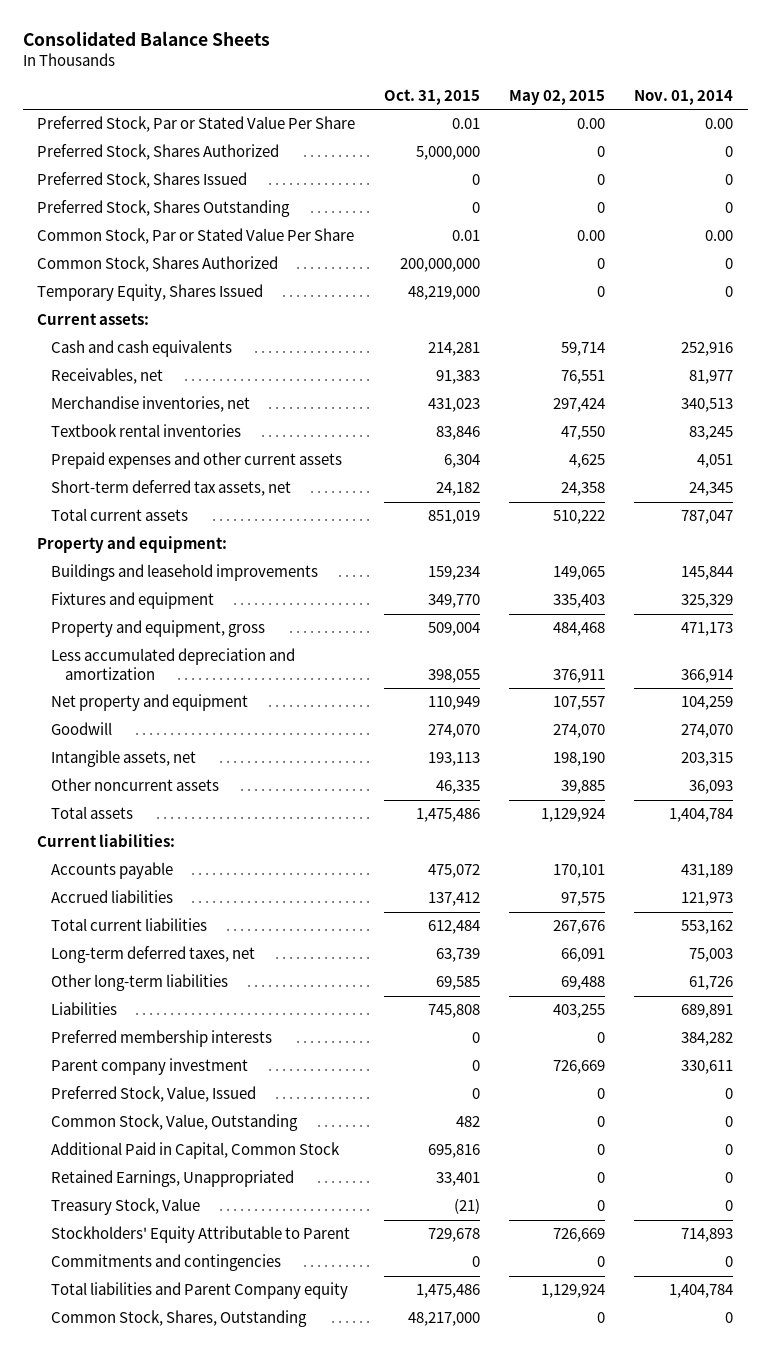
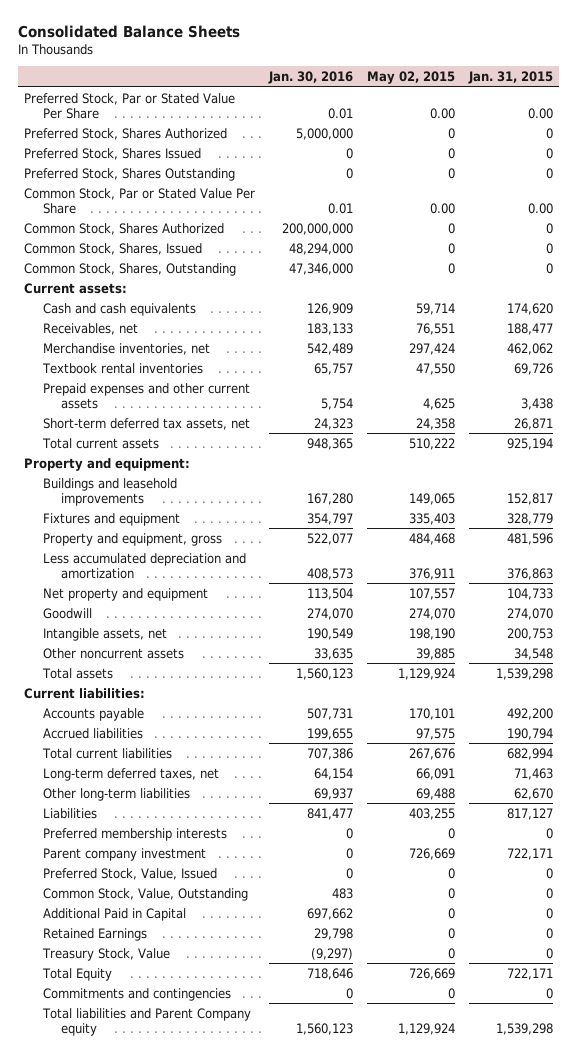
- | Oct. 31, 2015 | May 02, 2015 | Nov. 01, 2014
+ | Jan. 30, 2016 | May 02, 2015 | Jan. 31, 2015
- Temporary Equity, Shares Issued | 48,219,000 | 0 | 0
+ Common Stock, Shares, Issued | 48,294,000 | 0 | 0
moved up: Common Stock, Shares, Outstanding | 47,346,000 | 0 | 0
- Additional Paid in Capital, Common Stock | 695,816 | 0 | 0
- Retained Earnings, Unappropriated | 33,401 | 0 | 0
+ Additional Paid in Capital | 697,662 | 0 | 0
+ Retained Earnings | 29,798 | 0 | 0
- Stockholders' Equity Attributable to Parent | 729,678 | 726,669 | 714,893
+ Total Equity | 718,646 | 726,669 | 722,171

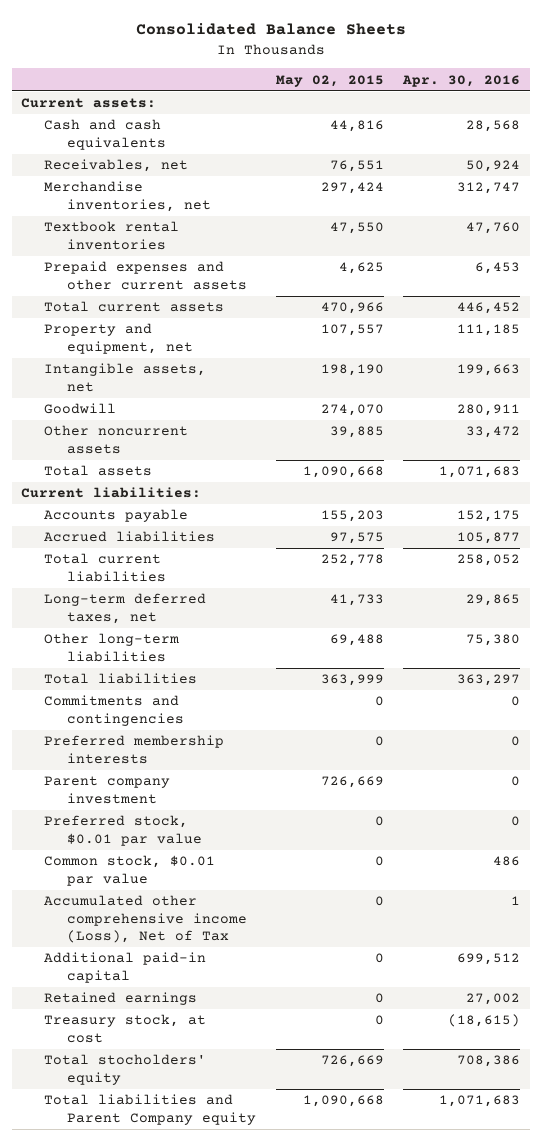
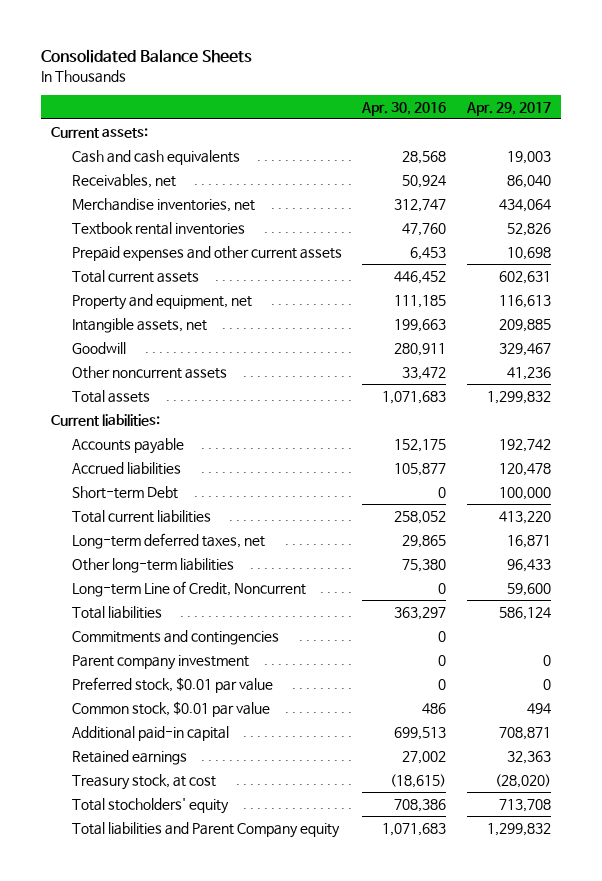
- | May 02, 2015 | Apr. 30, 2016
+ | Apr. 30, 2016 | Apr. 29, 2017
+ Short-term Debt | 0 | 100,000
+ Long-term Line of Credit, Noncurrent | 0 | 59,600
- Preferred membership interests | 0 | 0
- Accumulated other comprehensive income (Loss), Net of Tax | 0 | 1
- Additional paid-in capital | 0 | 699,512
+ Additional paid-in capital | 699,513 | 708,871

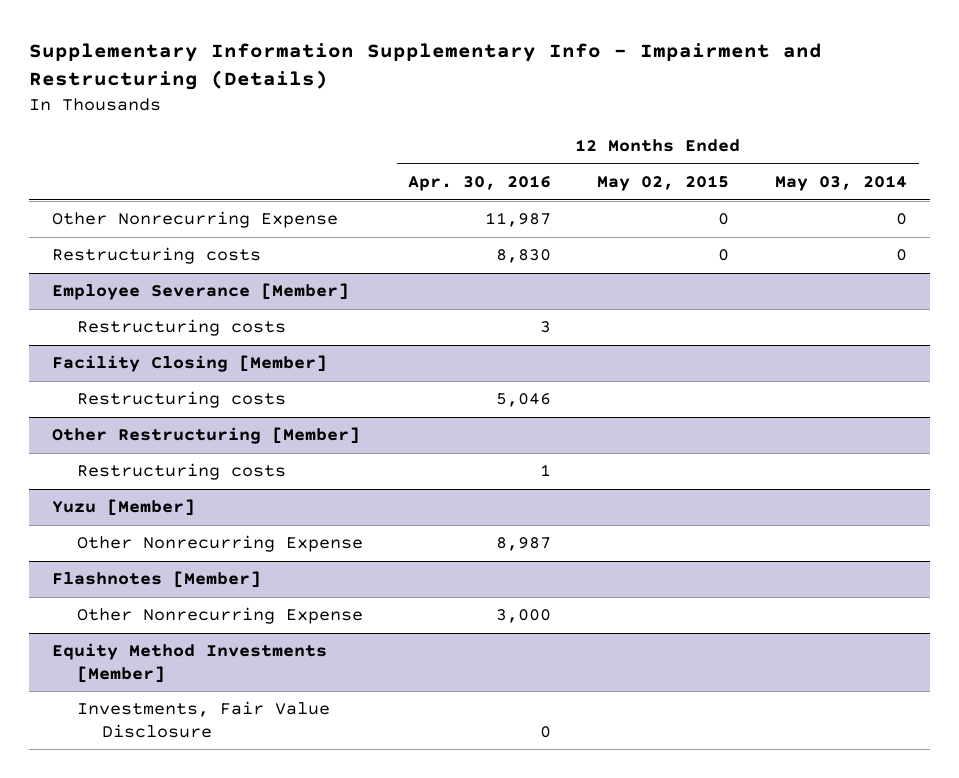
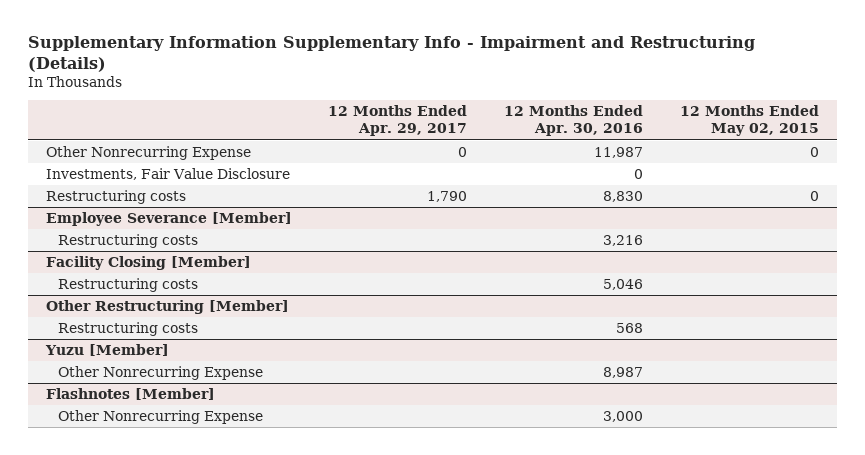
- | 12 Months Ended Apr. 30, 2016 | 12 Months Ended May 02, 2015 | 12 Months Ended May 03, 2014
+ | 12 Months Ended Apr. 29, 2017 | 12 Months Ended Apr. 30, 2016 | 12 Months Ended May 02, 2015
+ Investments, Fair Value Disclosure | | 0 |
@ Employee Severance [Member]
- Restructuring costs | 3 | |
+ Restructuring costs | | 3,216 |
@ Other Restructuring [Member]
- Restructuring costs | 1 | |
+ Restructuring costs | | 568 |
- Equity Method Investments [Member]
- Investments, Fair Value Disclosure | 0 | |

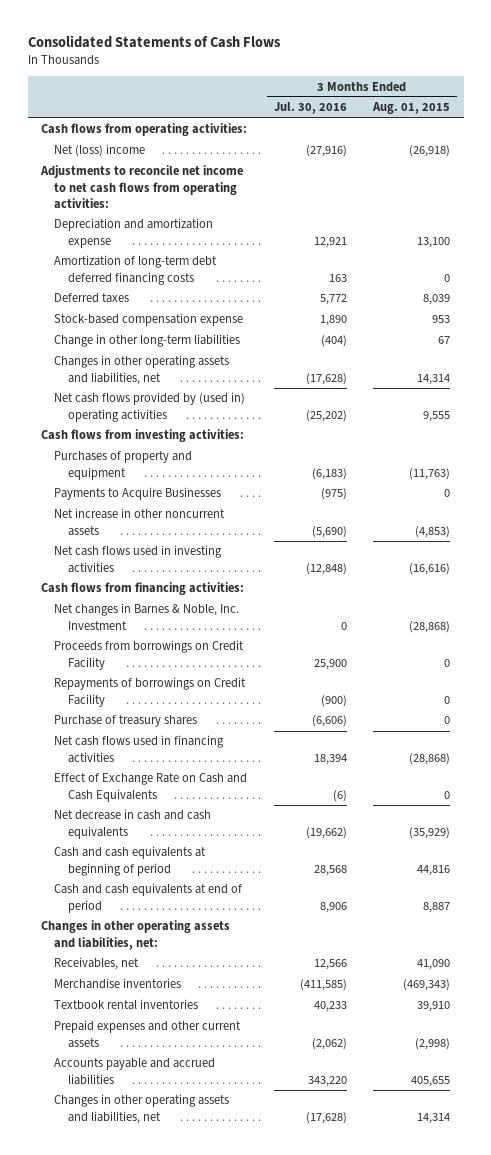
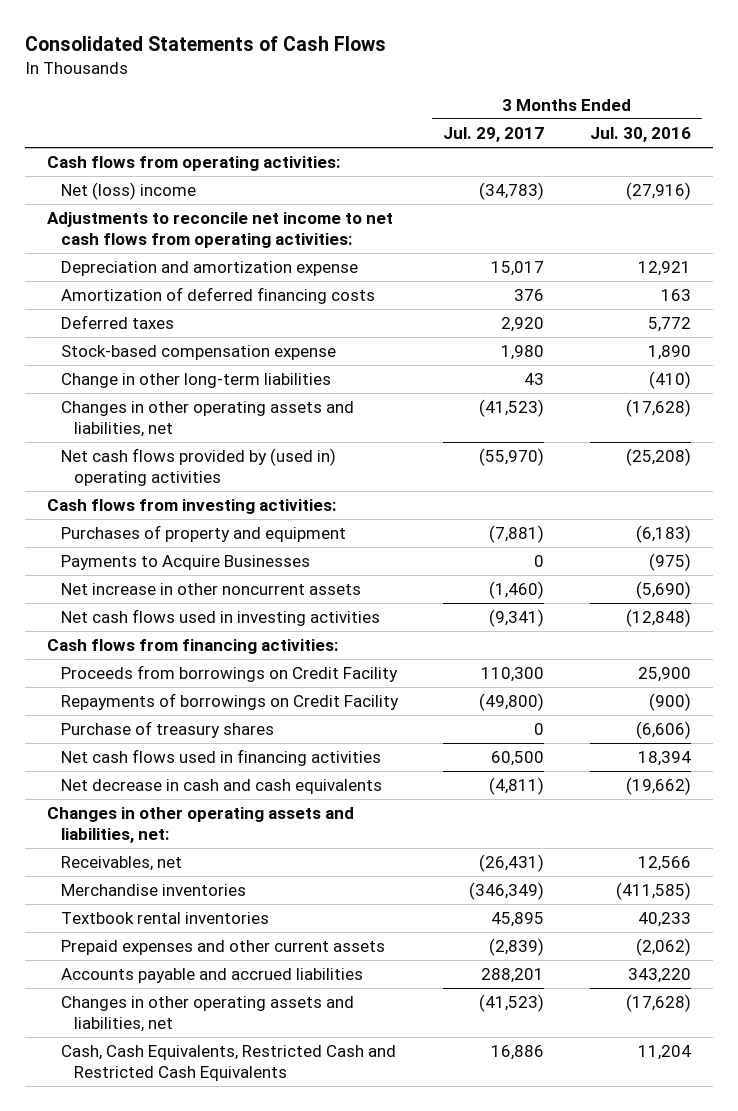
- | 3 Months Ended Jul. 30, 2016 | 3 Months Ended Aug. 01, 2015
+ | 3 Months Ended Jul. 29, 2017 | 3 Months Ended Jul. 30, 2016
- Amortization of long-term debt deferred financing costs | 163 | 0
+ Amortization of deferred financing costs | 376 | 163
- Change in other long-term liabilities | (404) | 67
+ Change in other long-term liabilities | 43 | (410)
- Net cash flows provided by (used in) operating activities | (25,202) | 9,555
+ Net cash flows provided by (used in) operating activities | (55,970) | (25,208)
- Net changes in Barnes & Noble, Inc. Investment | 0 | (28,868)
- Effect of Exchange Rate on Cash and Cash Equivalents | (6) | 0
- Cash and cash equivalents at beginning of period | 28,568 | 44,816
- Cash and cash equivalents at end of period | 8,906 | 8,887
+ Cash, Cash Equivalents, Restricted Cash and Restricted Cash Equivalents | 16,886 | 11,204

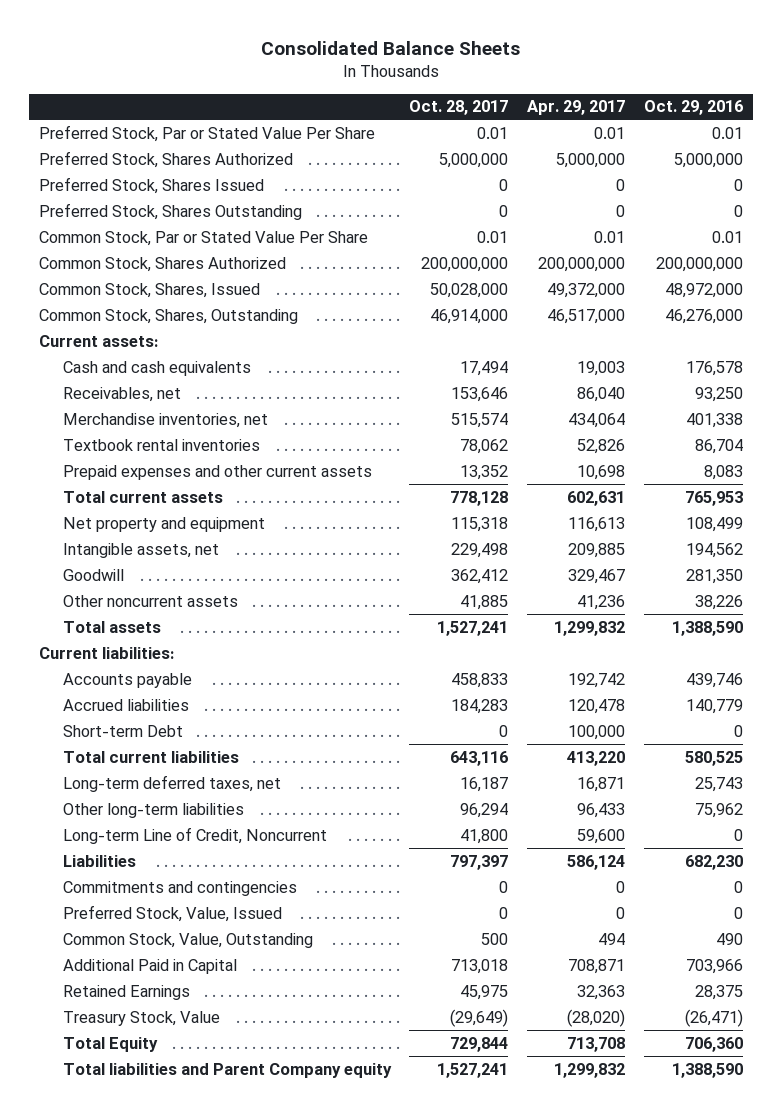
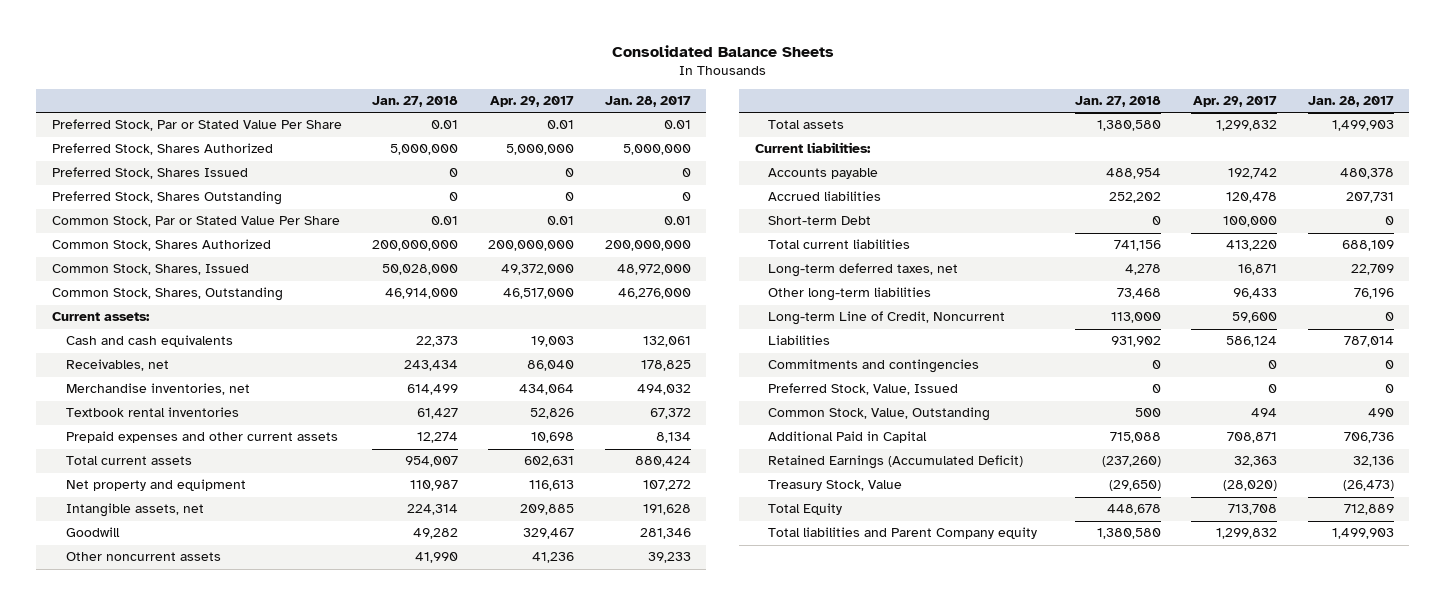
- | Oct. 28, 2017 | Apr. 29, 2017 | Oct. 29, 2016
+ | Jan. 27, 2018 | Apr. 29, 2017 | Jan. 28, 2017
- Retained Earnings | 45,975 | 32,363 | 28,375
+ Retained Earnings (Accumulated Deficit) | (237,260) | 32,363 | 32,136

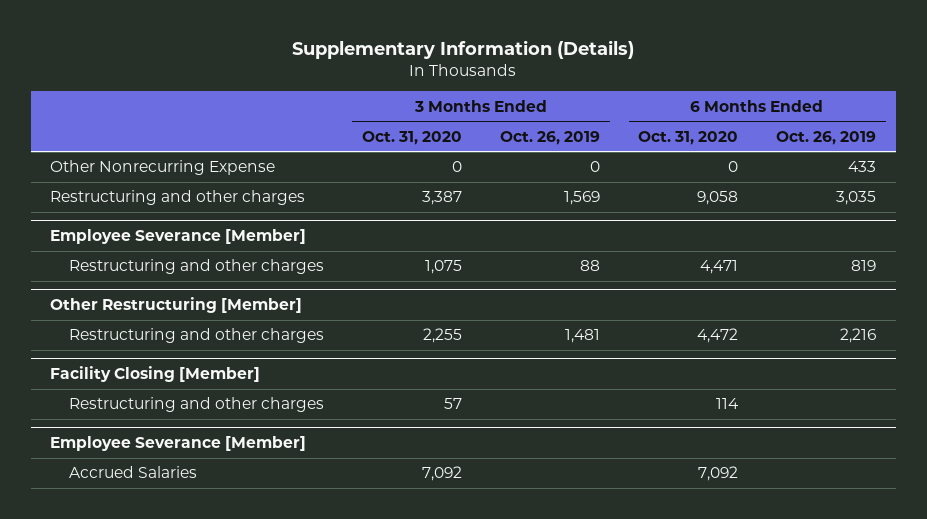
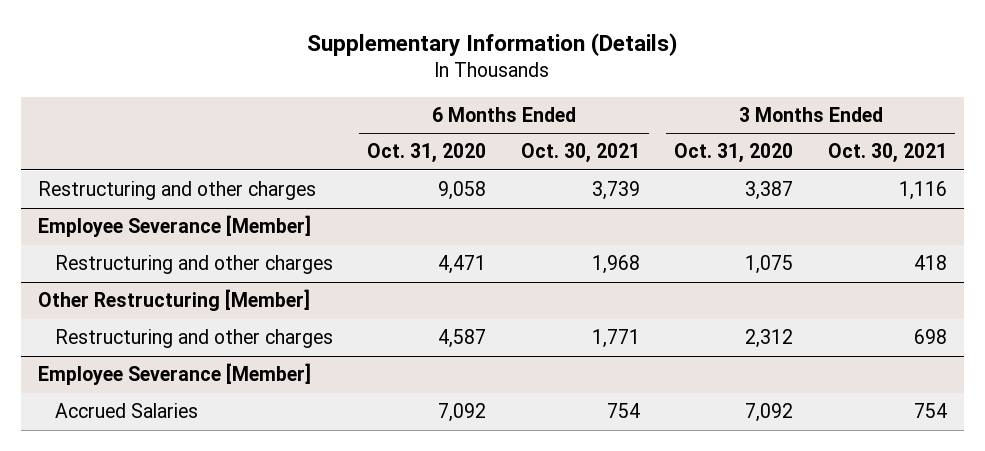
- | 3 Months Ended Oct. 31, 2020 | 3 Months Ended Oct. 26, 2019 | 6 Months Ended Oct. 31, 2020 | 6 Months Ended Oct. 26, 2019
+ | 6 Months Ended Oct. 31, 2020 | 6 Months Ended Oct. 30, 2021 | 3 Months Ended Oct. 31, 2020 | 3 Months Ended Oct. 30, 2021
- Other Nonrecurring Expense | 0 | 0 | 0 | 433
@ Other Restructuring [Member]
- Restructuring and other charges | 2,255 | 1,481 | 4,472 | 2,216
- Facility Closing [Member]
- Restructuring and other charges | 57 | | 114 |
@ Other Restructuring [Member]
+ Restructuring and other charges | 4,587 | 1,771 | 2,312 | 698

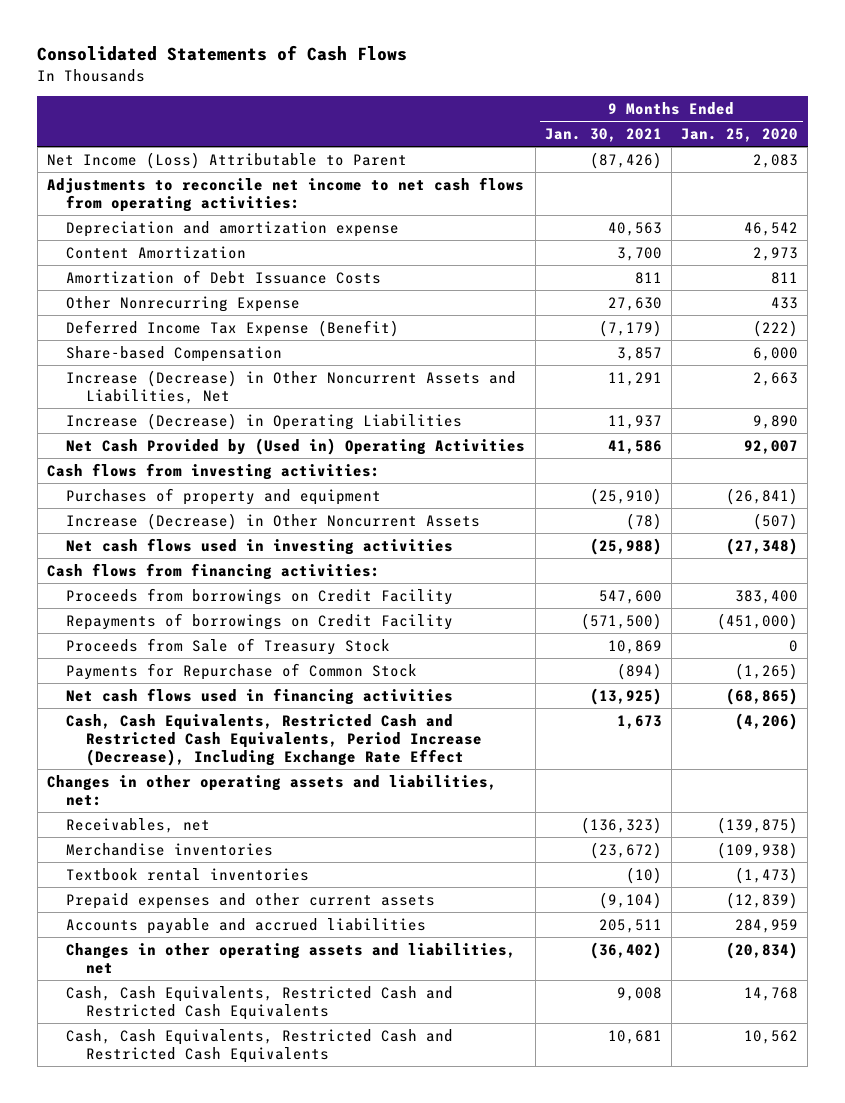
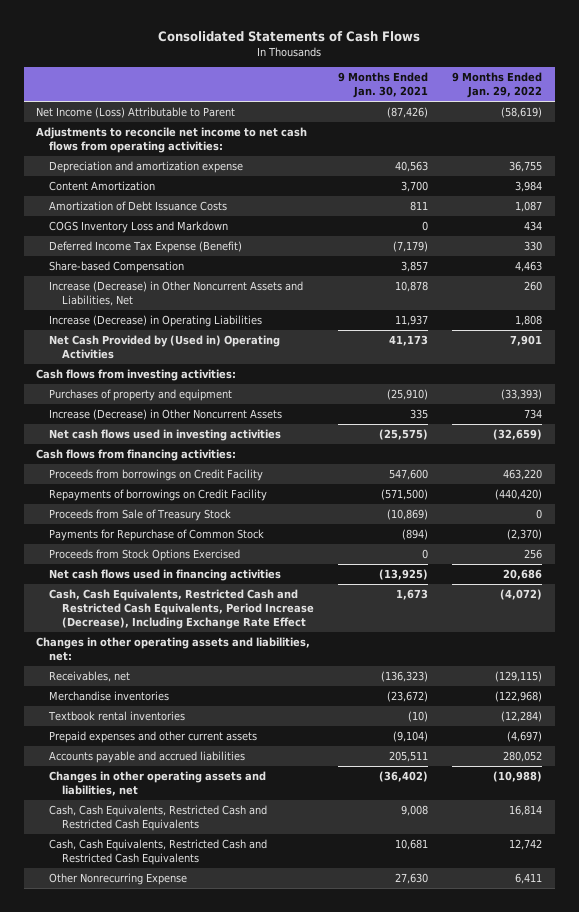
- | 9 Months Ended Jan. 30, 2021 | 9 Months Ended Jan. 25, 2020
+ | 9 Months Ended Jan. 30, 2021 | 9 Months Ended Jan. 29, 2022
+ COGS Inventory Loss and Markdown | 0 | 434
- Increase (Decrease) in Other Noncurrent Assets and Liabilities, Net | 11,291 | 2,663
+ Increase (Decrease) in Other Noncurrent Assets and Liabilities, Net | 10,878 | 260
- Net Cash Provided by (Used in) Operating Activities | 41,586 | 92,007
+ Net Cash Provided by (Used in) Operating Activities | 41,173 | 7,901
- Increase (Decrease) in Other Noncurrent Assets | (78) | (507)
- Net cash flows used in investing activities | (25,988) | (27,348)
+ Increase (Decrease) in Other Noncurrent Assets | 335 | 734
+ Net cash flows used in investing activities | (25,575) | (32,659)
- Proceeds from Sale of Treasury Stock | 10,869 | 0
+ Proceeds from Sale of Treasury Stock | (10,869) | 0
+ Proceeds from Stock Options Exercised | 0 | 256
moved down: Other Nonrecurring Expense | 27,630 | 6,411

